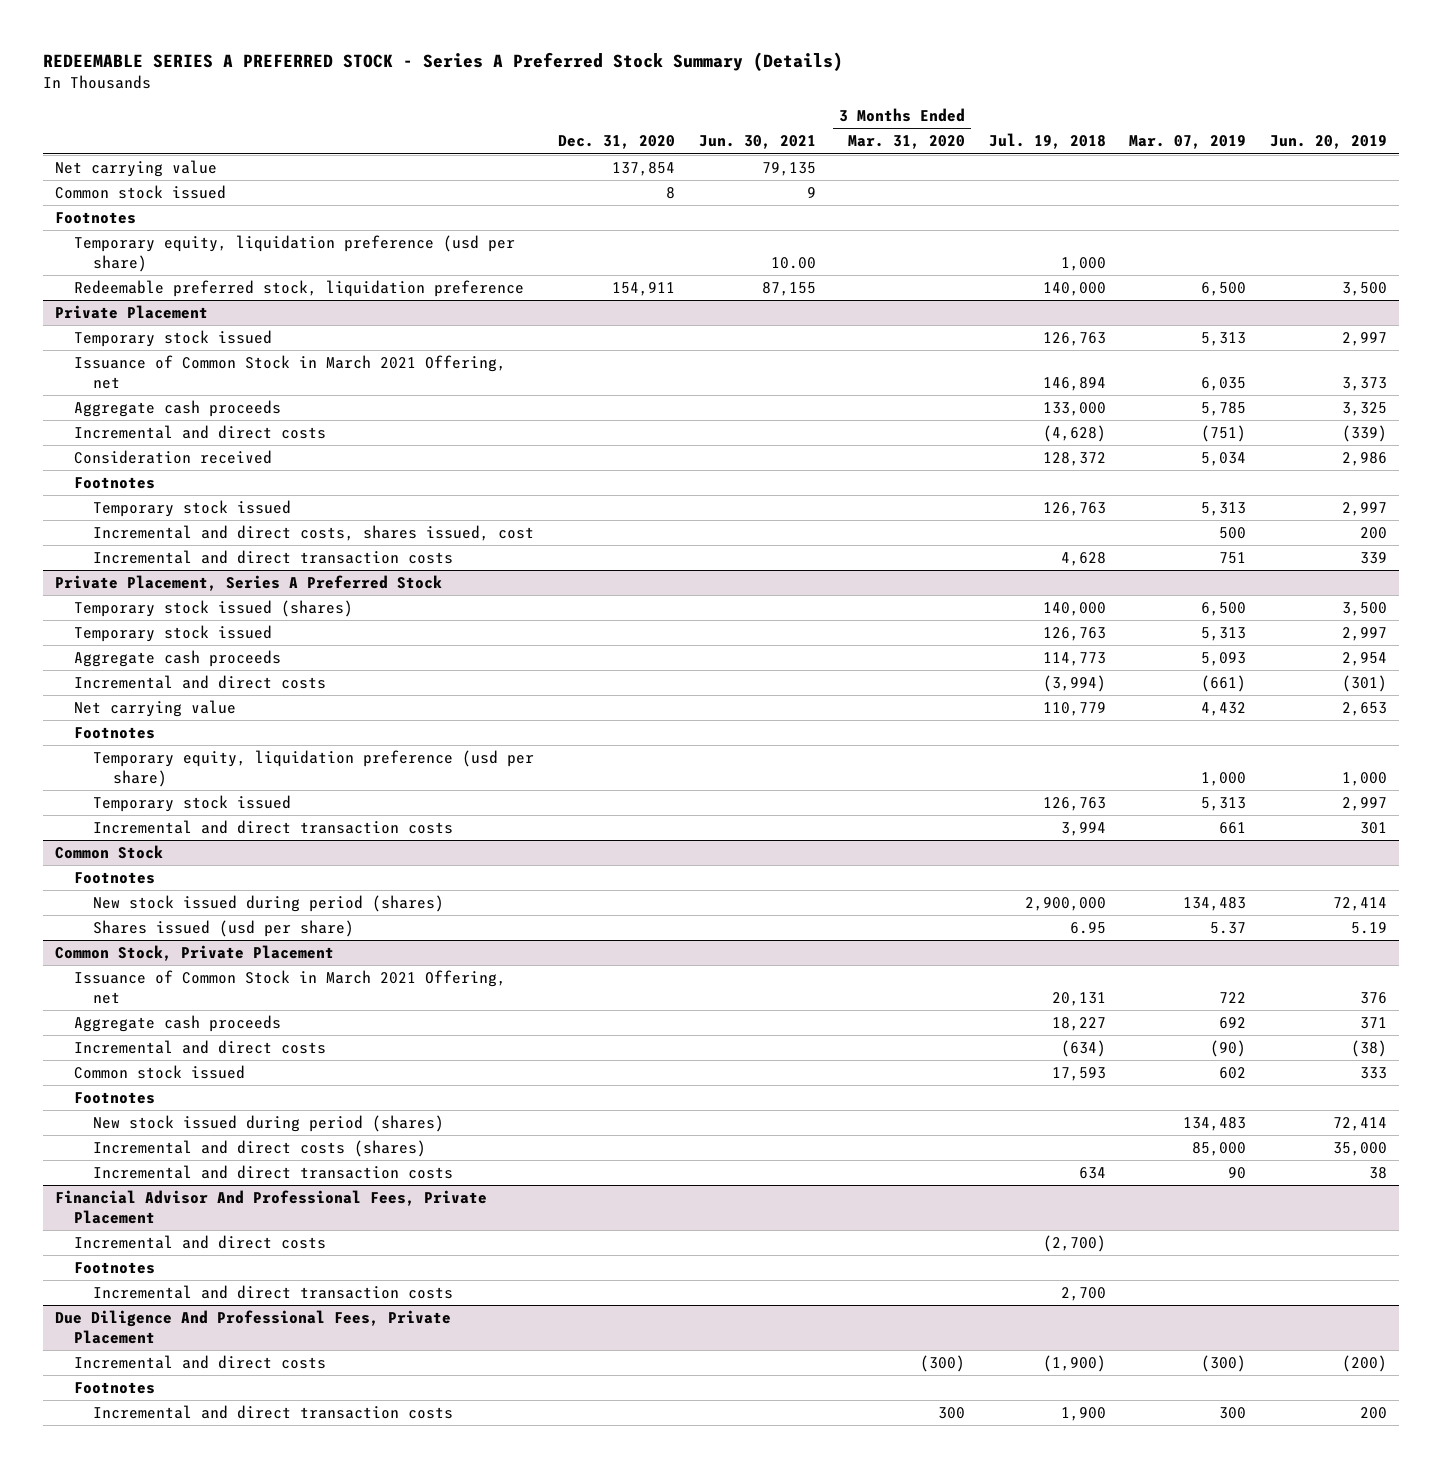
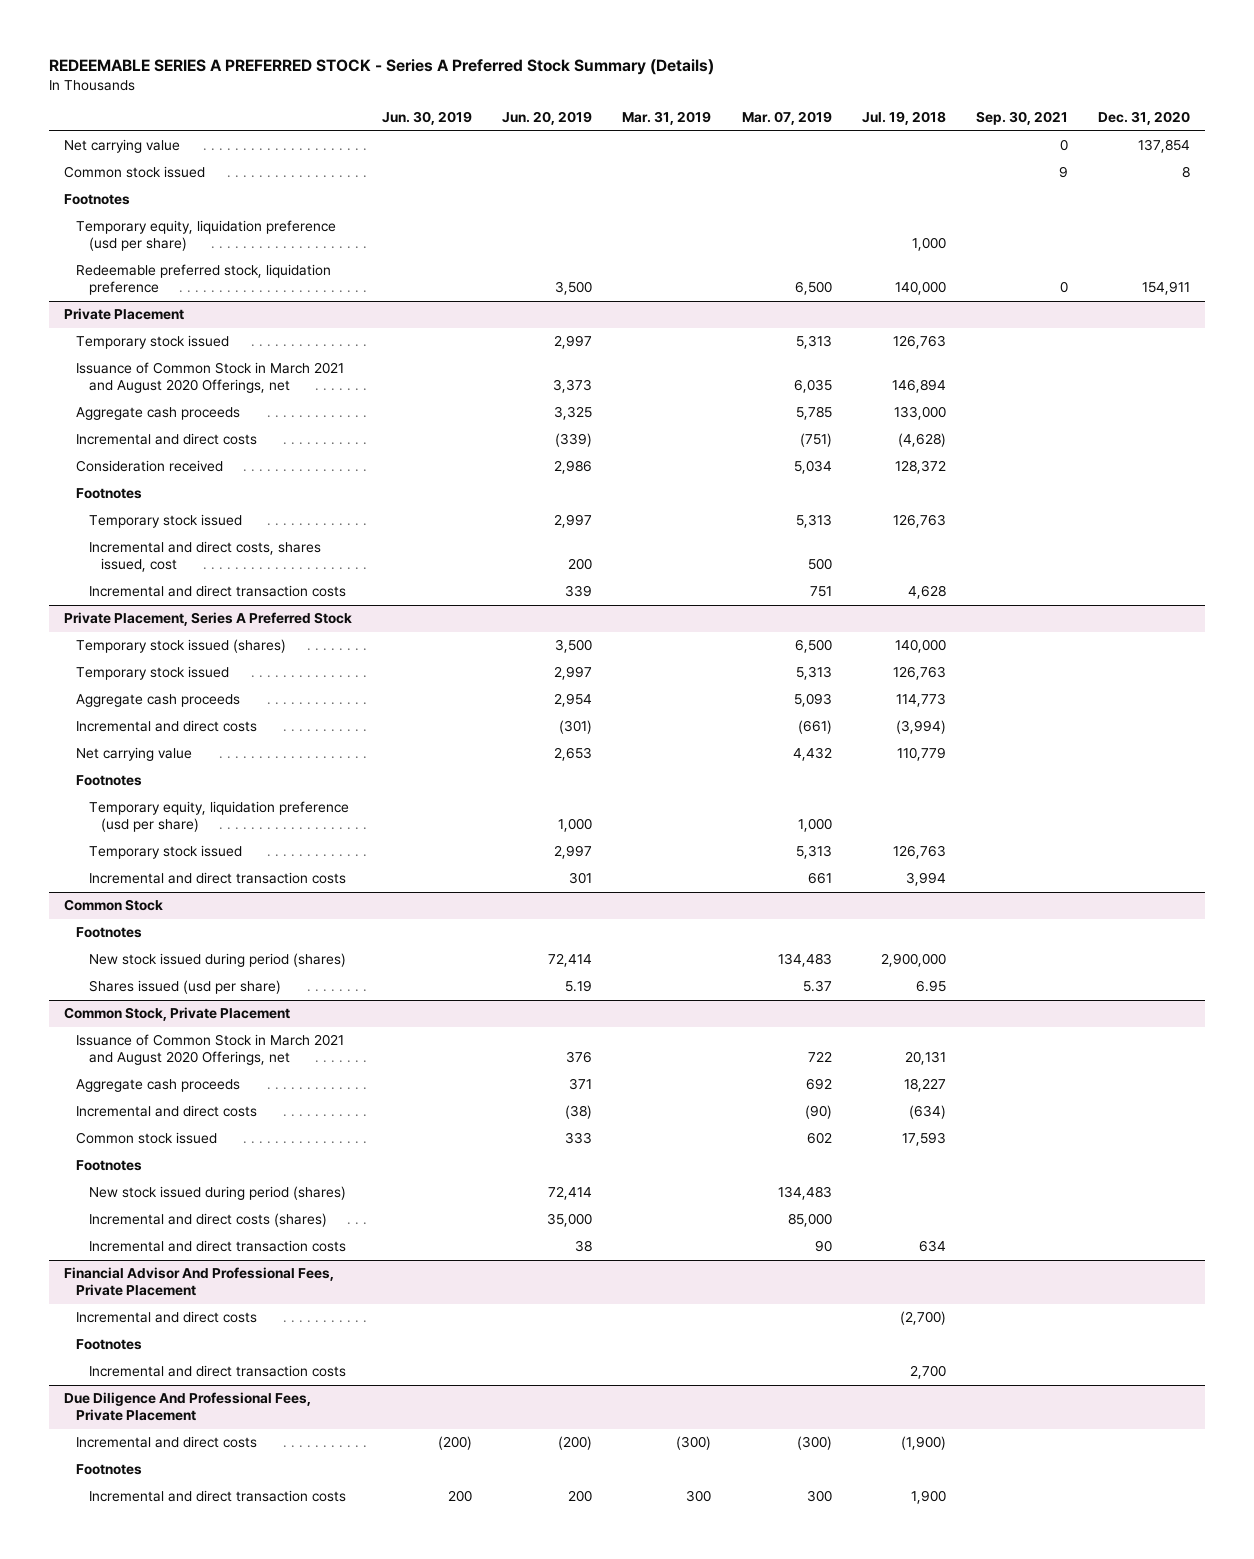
- | Dec. 31, 2020 | Jun. 30, 2021 | 3 Months Ended Mar. 31, 2020 | Jul. 19, 2018 | Mar. 07, 2019 | Jun. 20, 2019
+ | Jun. 30, 2019 | Jun. 20, 2019 | Mar. 31, 2019 | Mar. 07, 2019 | Jul. 19, 2018 | Sep. 30, 2021 | Dec. 31, 2020
@ Private Placement
- Issuance of Common Stock in March 2021 Offering, net | | | | 146,894 | 6,035 | 3,373
+ Issuance of Common Stock in March 2021 and August 2020 Offerings, net | | 3,373 | | 6,035 | 146,894 | |
@ Common Stock, Private Placement
- Issuance of Common Stock in March 2021 Offering, net | | | | 20,131 | 722 | 376
+ Issuance of Common Stock in March 2021 and August 2020 Offerings, net | | 376 | | 722 | 20,131 | |

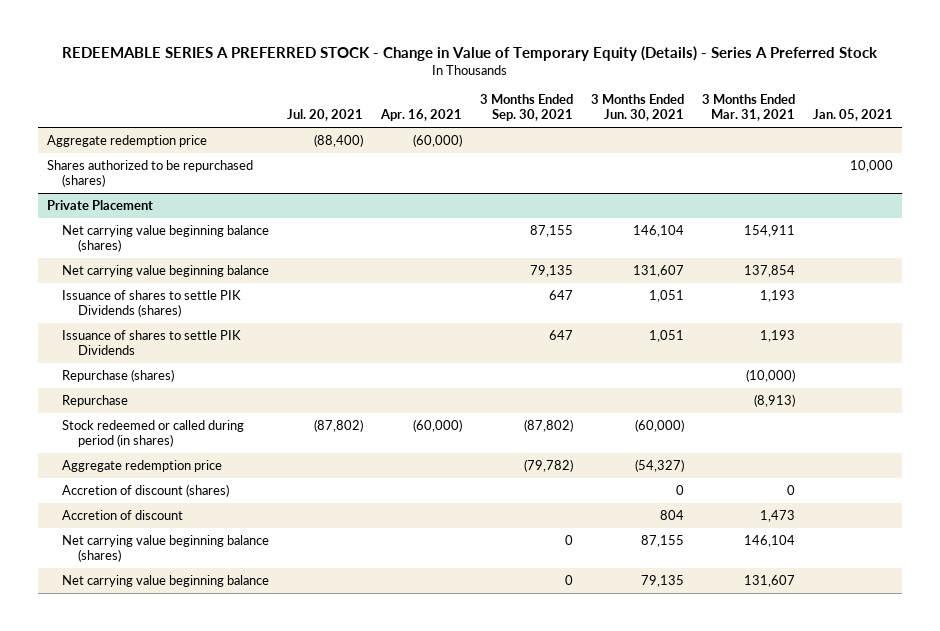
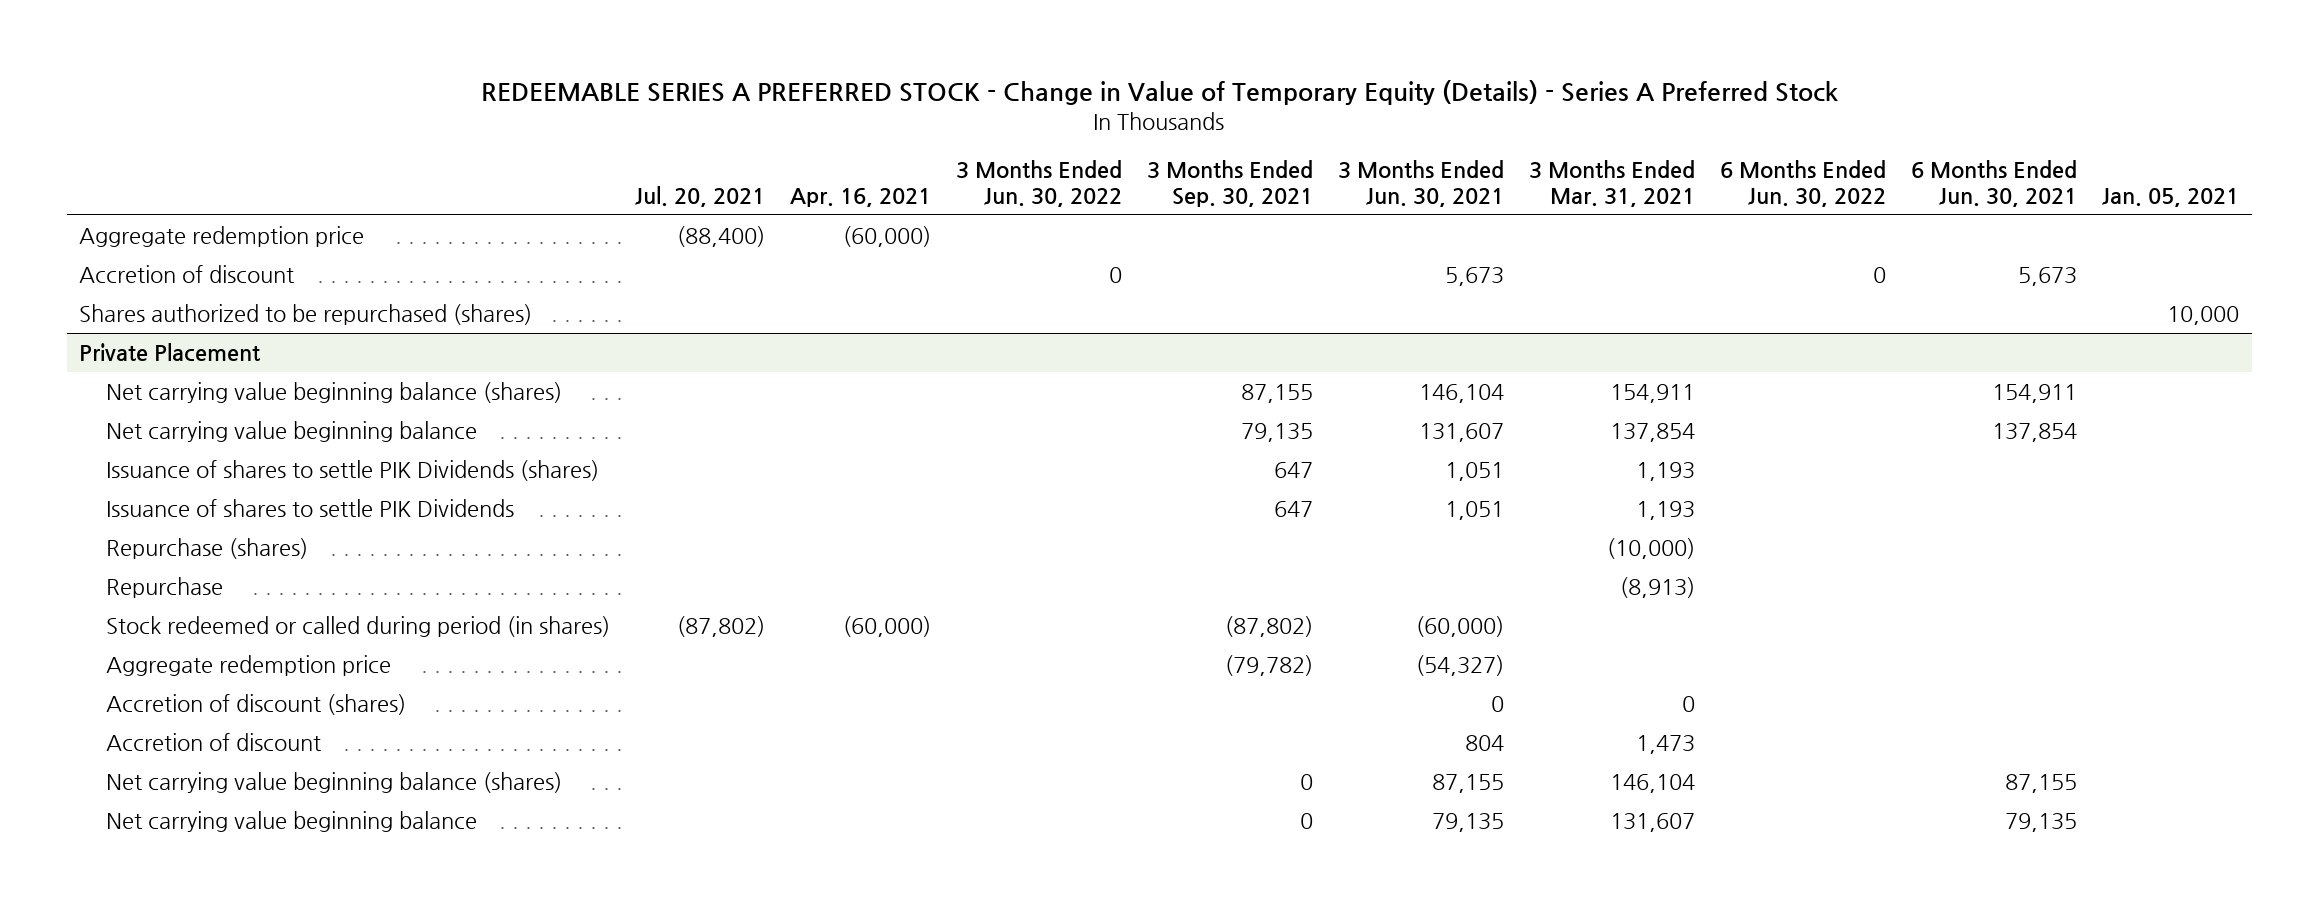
- | Jul. 20, 2021 | Apr. 16, 2021 | 3 Months Ended Sep. 30, 2021 | 3 Months Ended Jun. 30, 2021 | 3 Months Ended Mar. 31, 2021 | Jan. 05, 2021
+ | Jul. 20, 2021 | Apr. 16, 2021 | 3 Months Ended Jun. 30, 2022 | 3 Months Ended Sep. 30, 2021 | 3 Months Ended Jun. 30, 2021 | 3 Months Ended Mar. 31, 2021 | 6 Months Ended Jun. 30, 2022 | 6 Months Ended Jun. 30, 2021 | Jan. 05, 2021
+ Accretion of discount | | | 0 | | 5,673 | | 0 | 5,673 |

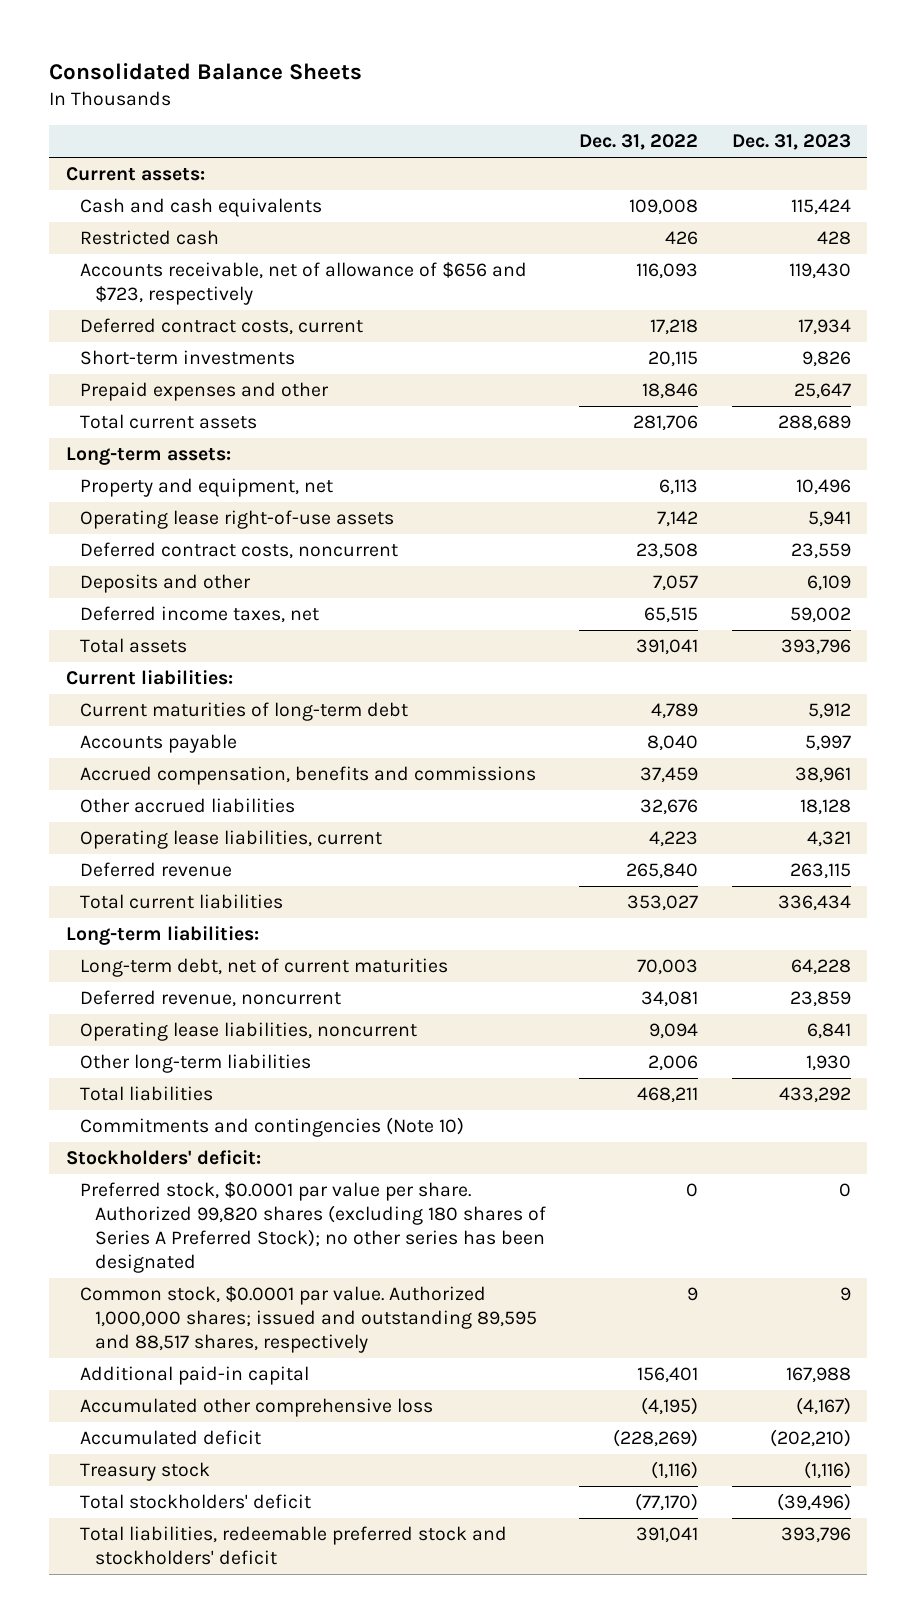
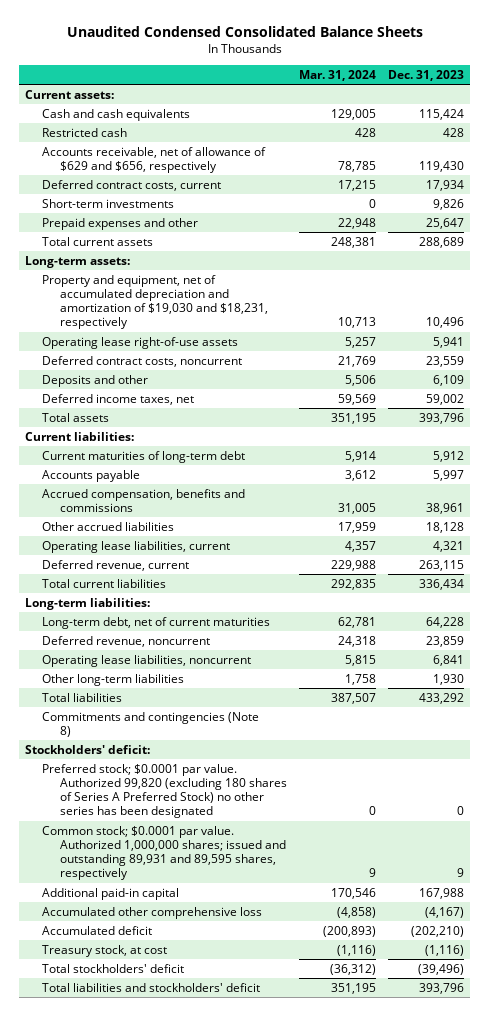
- Consolidated Balance Sheets
+ Unaudited Condensed Consolidated Balance Sheets
- | Dec. 31, 2022 | Dec. 31, 2023
+ | Mar. 31, 2024 | Dec. 31, 2023
- Accounts receivable, net of allowance of $656 and $723, respectively | 116,093 | 119,430
+ Accounts receivable, net of allowance of $629 and $656, respectively | 78,785 | 119,430
- Property and equipment, net | 6,113 | 10,496
+ Property and equipment, net of accumulated depreciation and amortization of $19,030 and $18,231, respectively | 10,713 | 10,496
- Deferred revenue | 265,840 | 263,115
+ Deferred revenue, current | 229,988 | 263,115
- Commitments and contingencies (Note 10)
+ Commitments and contingencies (Note 8)
- Preferred stock, $0.0001 par value per share. Authorized 99,820 shares (excluding 180 shares of Series A Preferred Stock); no other series has been designated | 0 | 0
- Common stock, $0.0001 par value. Authorized 1,000,000 shares; issued and outstanding 89,595 and 88,517 shares, respectively | 9 | 9
+ Preferred stock; $0.0001 par value. Authorized 99,820 (excluding 180 shares of Series A Preferred Stock) no other series has been designated | 0 | 0
+ Common stock; $0.0001 par value. Authorized 1,000,000 shares; issued and outstanding 89,931 and 89,595 shares, respectively | 9 | 9
- Treasury stock | (1,116) | (1,116)
+ Treasury stock, at cost | (1,116) | (1,116)
- Total liabilities, redeemable preferred stock and stockholders' deficit | 391,041 | 393,796
+ Total liabilities and stockholders' deficit | 351,195 | 393,796

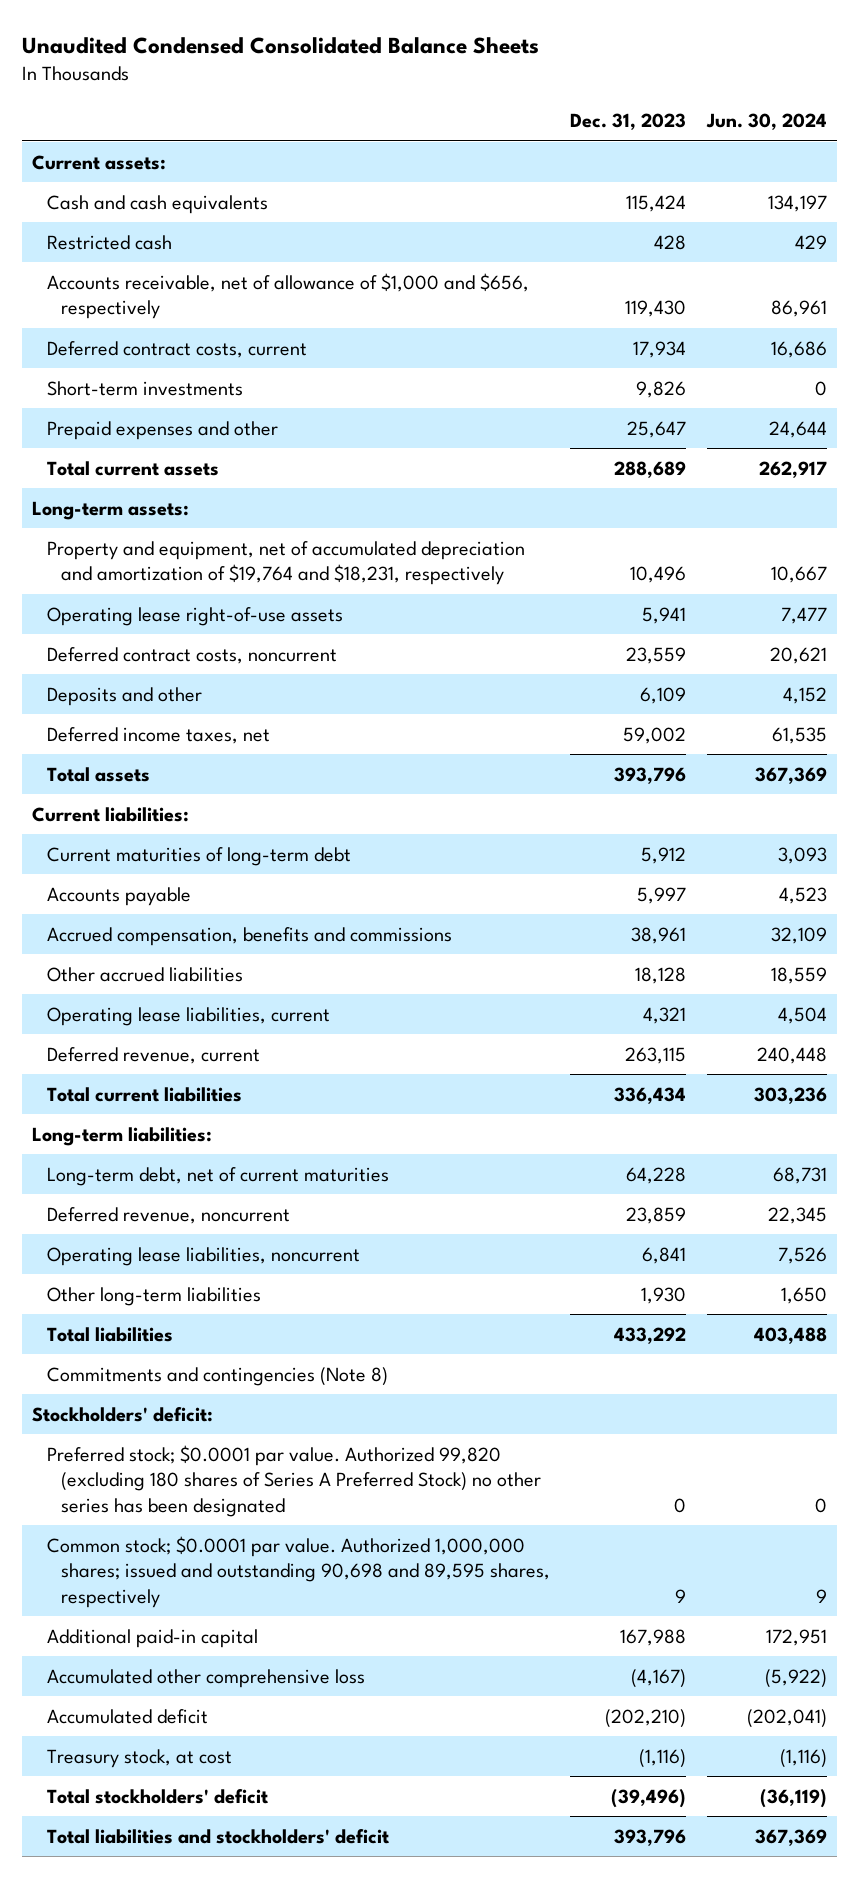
- | Mar. 31, 2024 | Dec. 31, 2023
+ | Dec. 31, 2023 | Jun. 30, 2024
- Accounts receivable, net of allowance of $629 and $656, respectively | 78,785 | 119,430
+ Accounts receivable, net of allowance of $1,000 and $656, respectively | 119,430 | 86,961
- Property and equipment, net of accumulated depreciation and amortization of $19,030 and $18,231, respectively | 10,713 | 10,496
+ Property and equipment, net of accumulated depreciation and amortization of $19,764 and $18,231, respectively | 10,496 | 10,667
- Common stock; $0.0001 par value. Authorized 1,000,000 shares; issued and outstanding 89,931 and 89,595 shares, respectively | 9 | 9
+ Common stock; $0.0001 par value. Authorized 1,000,000 shares; issued and outstanding 90,698 and 89,595 shares, respectively | 9 | 9

